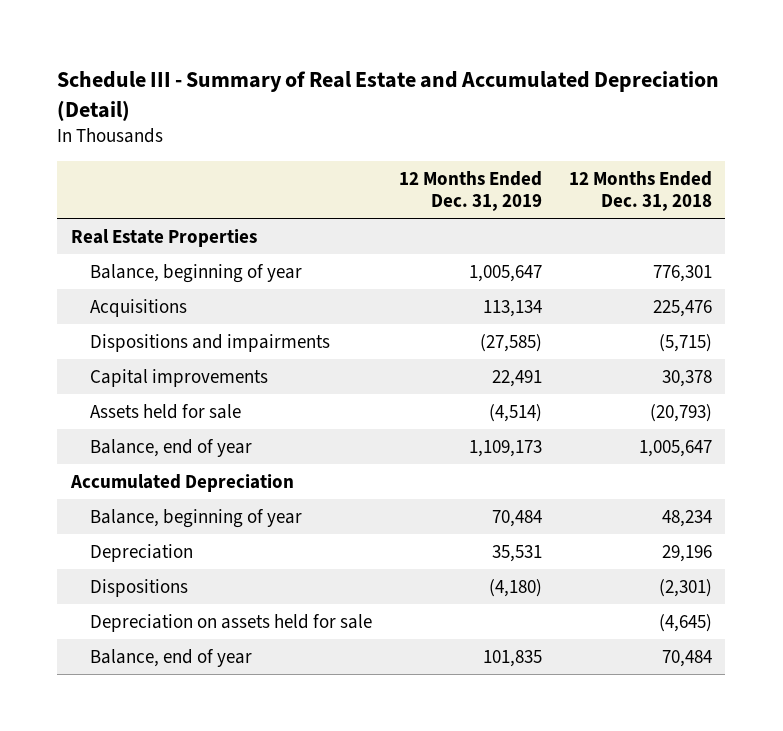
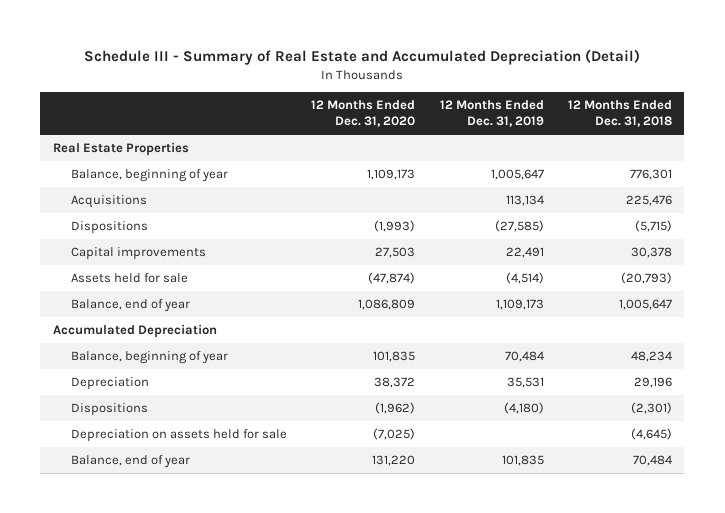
- | 12 Months Ended Dec. 31, 2019 | 12 Months Ended Dec. 31, 2018
+ | 12 Months Ended Dec. 31, 2020 | 12 Months Ended Dec. 31, 2019 | 12 Months Ended Dec. 31, 2018
- Dispositions and impairments | (27,585) | (5,715)
+ Dispositions | (1,993) | (27,585) | (5,715)

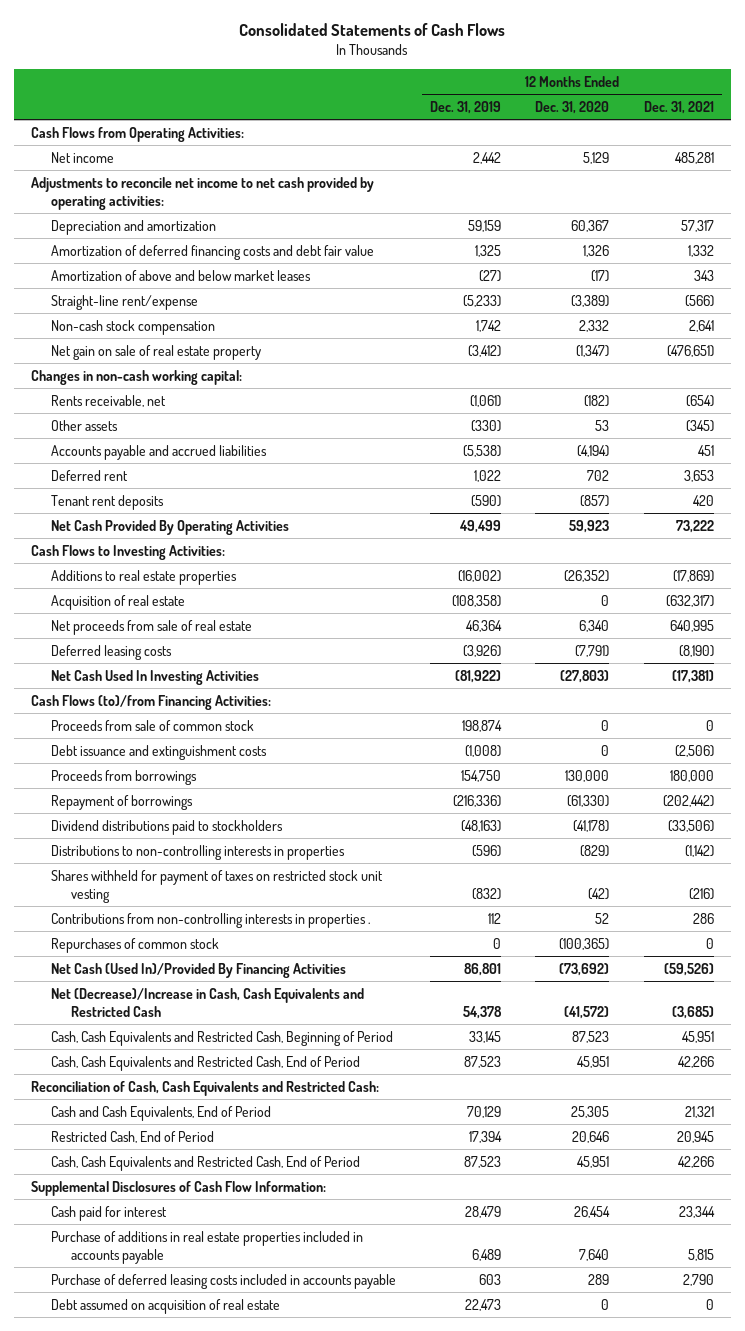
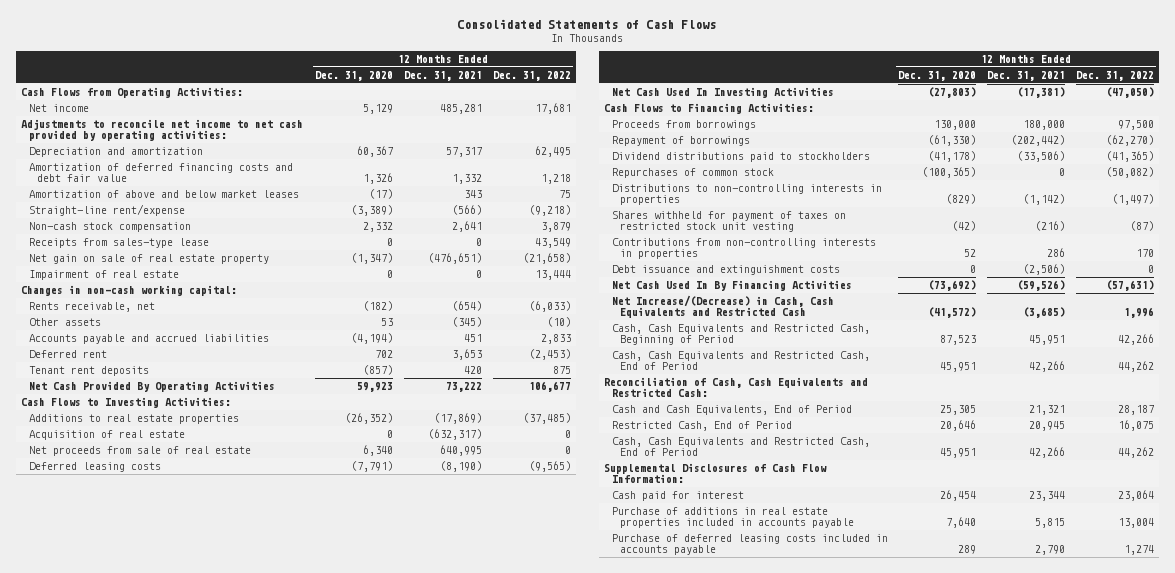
- | 12 Months Ended Dec. 31, 2019 | 12 Months Ended Dec. 31, 2020 | 12 Months Ended Dec. 31, 2021
+ | 12 Months Ended Dec. 31, 2020 | 12 Months Ended Dec. 31, 2021 | 12 Months Ended Dec. 31, 2022
+ Receipts from sales-type lease | 0 | 0 | 43,549
+ Impairment of real estate | 0 | 0 | 13,444
- Cash Flows (to)/from Financing Activities:
- Proceeds from sale of common stock | 198,874 | 0 | 0
+ Cash Flows to Financing Activities:
moved up: Repurchases of common stock | (100,365) | 0 | (50,082)
- Contributions from non-controlling interests in properties . | 112 | 52 | 286
- Net Cash (Used In)/Provided By Financing Activities | 86,801 | (73,692) | (59,526)
- Net (Decrease)/Increase in Cash, Cash Equivalents and Restricted Cash | 54,378 | (41,572) | (3,685)
+ Contributions from non-controlling interests in properties | 52 | 286 | 170
moved down: Debt issuance and extinguishment costs | 0 | (2,506) | 0
+ Net Cash Used In By Financing Activities | (73,692) | (59,526) | (57,631)
+ Net Increase/(Decrease) in Cash, Cash Equivalents and Restricted Cash | (41,572) | (3,685) | 1,996
- Debt assumed on acquisition of real estate | 22,473 | 0 | 0

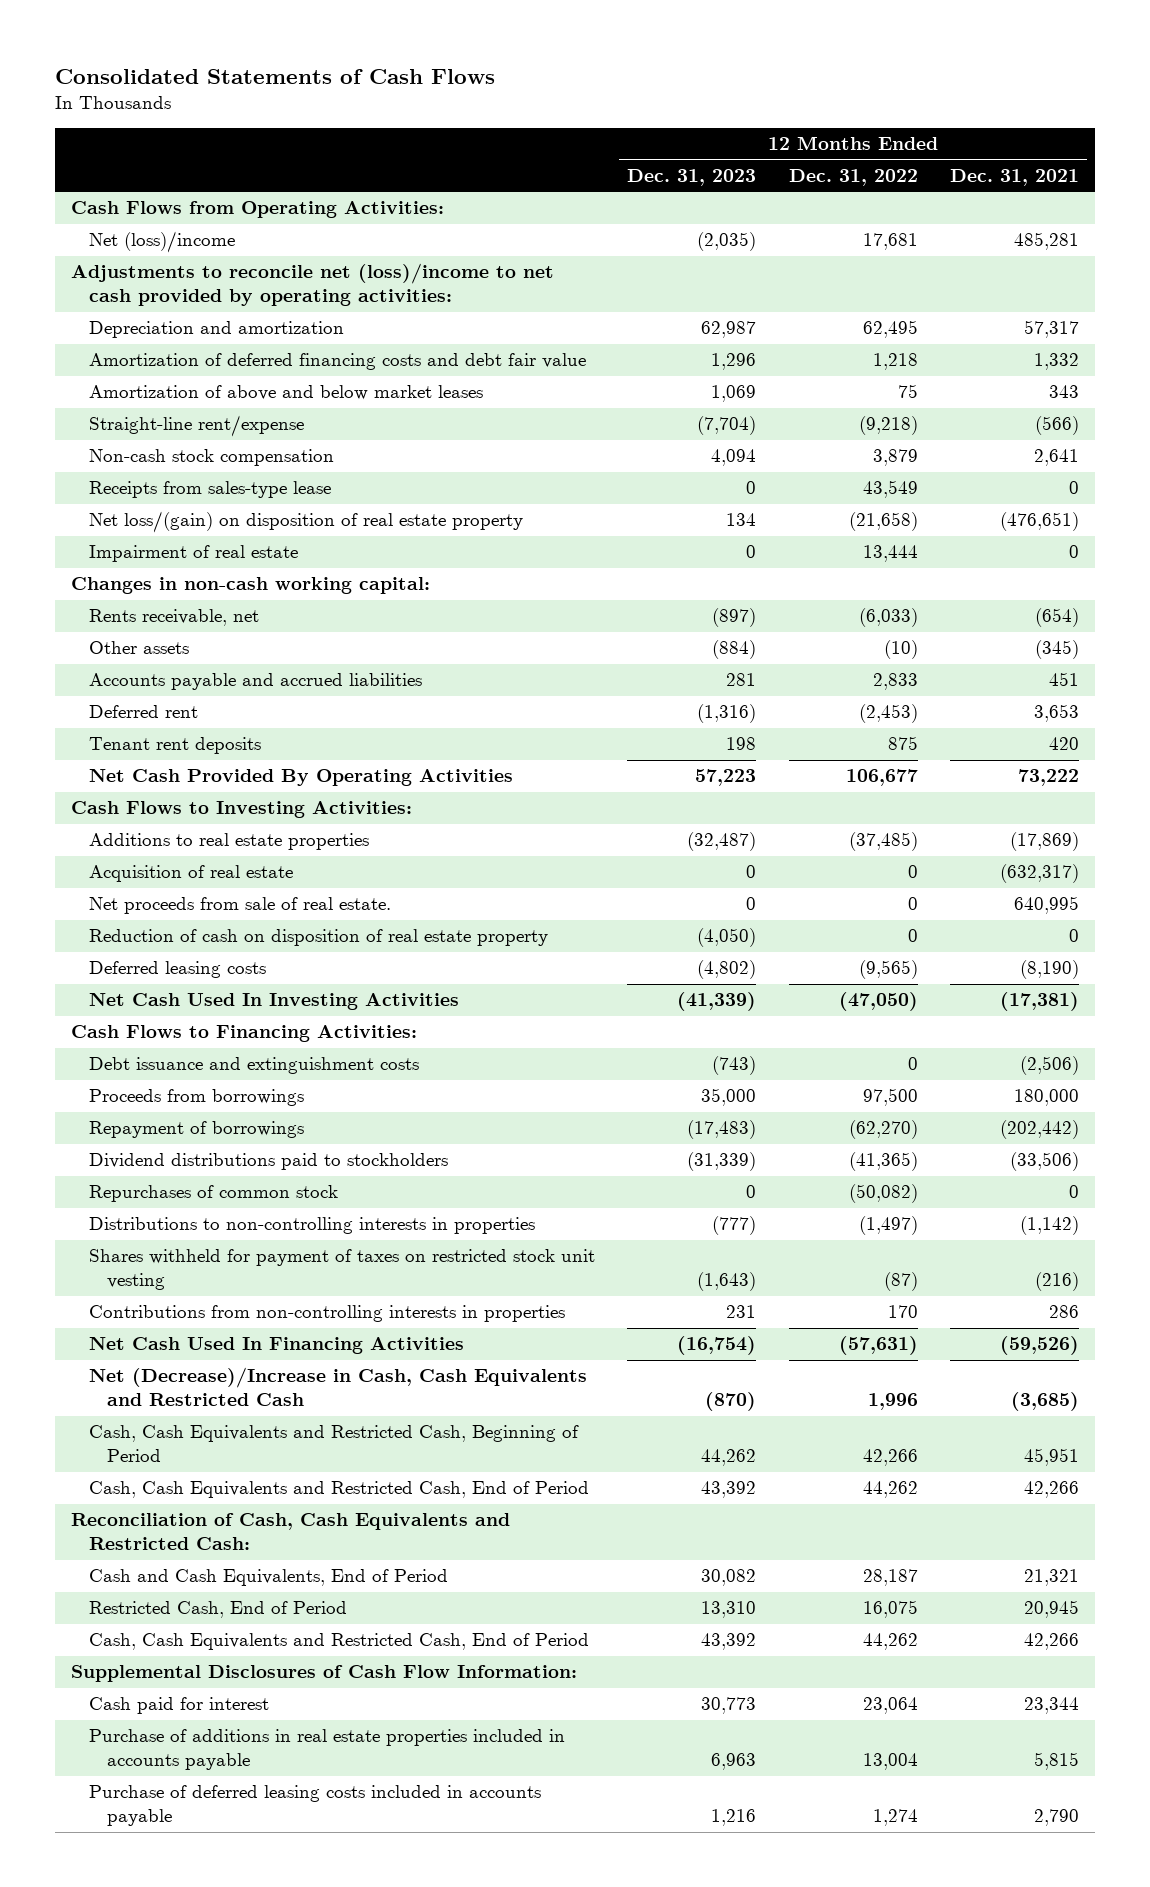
- | 12 Months Ended Dec. 31, 2020 | 12 Months Ended Dec. 31, 2021 | 12 Months Ended Dec. 31, 2022
+ | 12 Months Ended Dec. 31, 2023 | 12 Months Ended Dec. 31, 2022 | 12 Months Ended Dec. 31, 2021
- Net income | 5,129 | 485,281 | 17,681
- Adjustments to reconcile net income to net cash provided by operating activities:
+ Net (loss)/income | (2,035) | 17,681 | 485,281
+ Adjustments to reconcile net (loss)/income to net cash provided by operating activities:
- Net gain on sale of real estate property | (1,347) | (476,651) | (21,658)
+ Net loss/(gain) on disposition of real estate property | 134 | (21,658) | (476,651)
- Net proceeds from sale of real estate | 6,340 | 640,995 | 0
+ Net proceeds from sale of real estate. | 0 | 0 | 640,995
+ Reduction of cash on disposition of real estate property | (4,050) | 0 | 0
moved up: Debt issuance and extinguishment costs | (743) | 0 | (2,506)
- Net Cash Used In By Financing Activities | (73,692) | (59,526) | (57,631)
- Net Increase/(Decrease) in Cash, Cash Equivalents and Restricted Cash | (41,572) | (3,685) | 1,996
+ Net Cash Used In Financing Activities | (16,754) | (57,631) | (59,526)
+ Net (Decrease)/Increase in Cash, Cash Equivalents and Restricted Cash | (870) | 1,996 | (3,685)

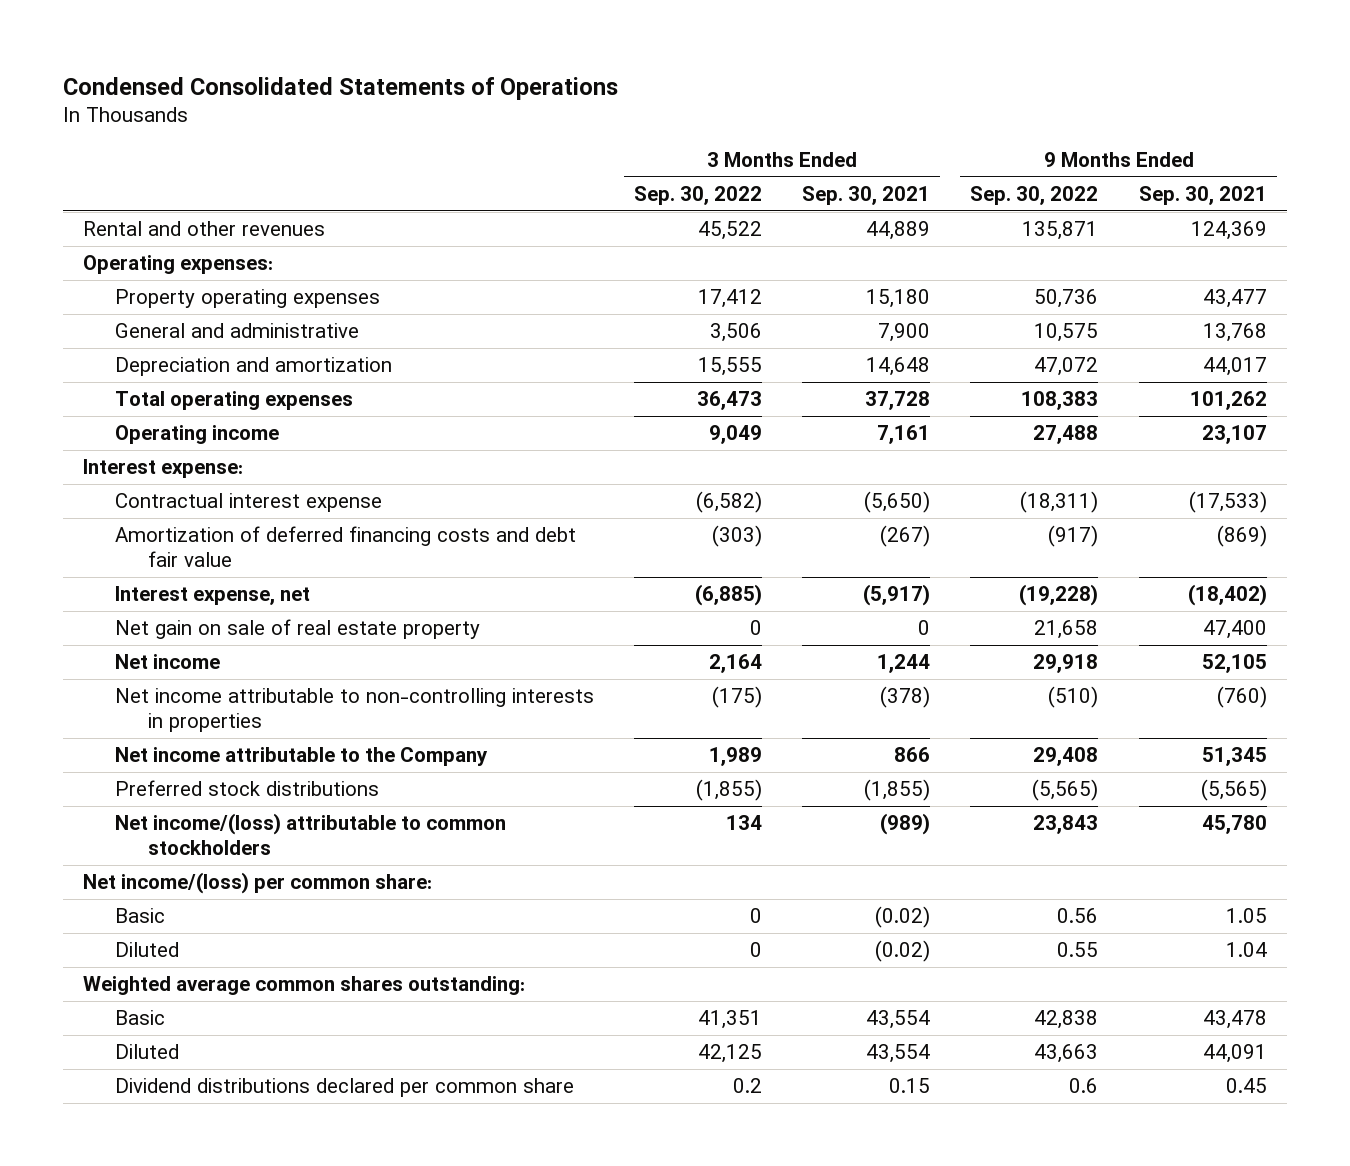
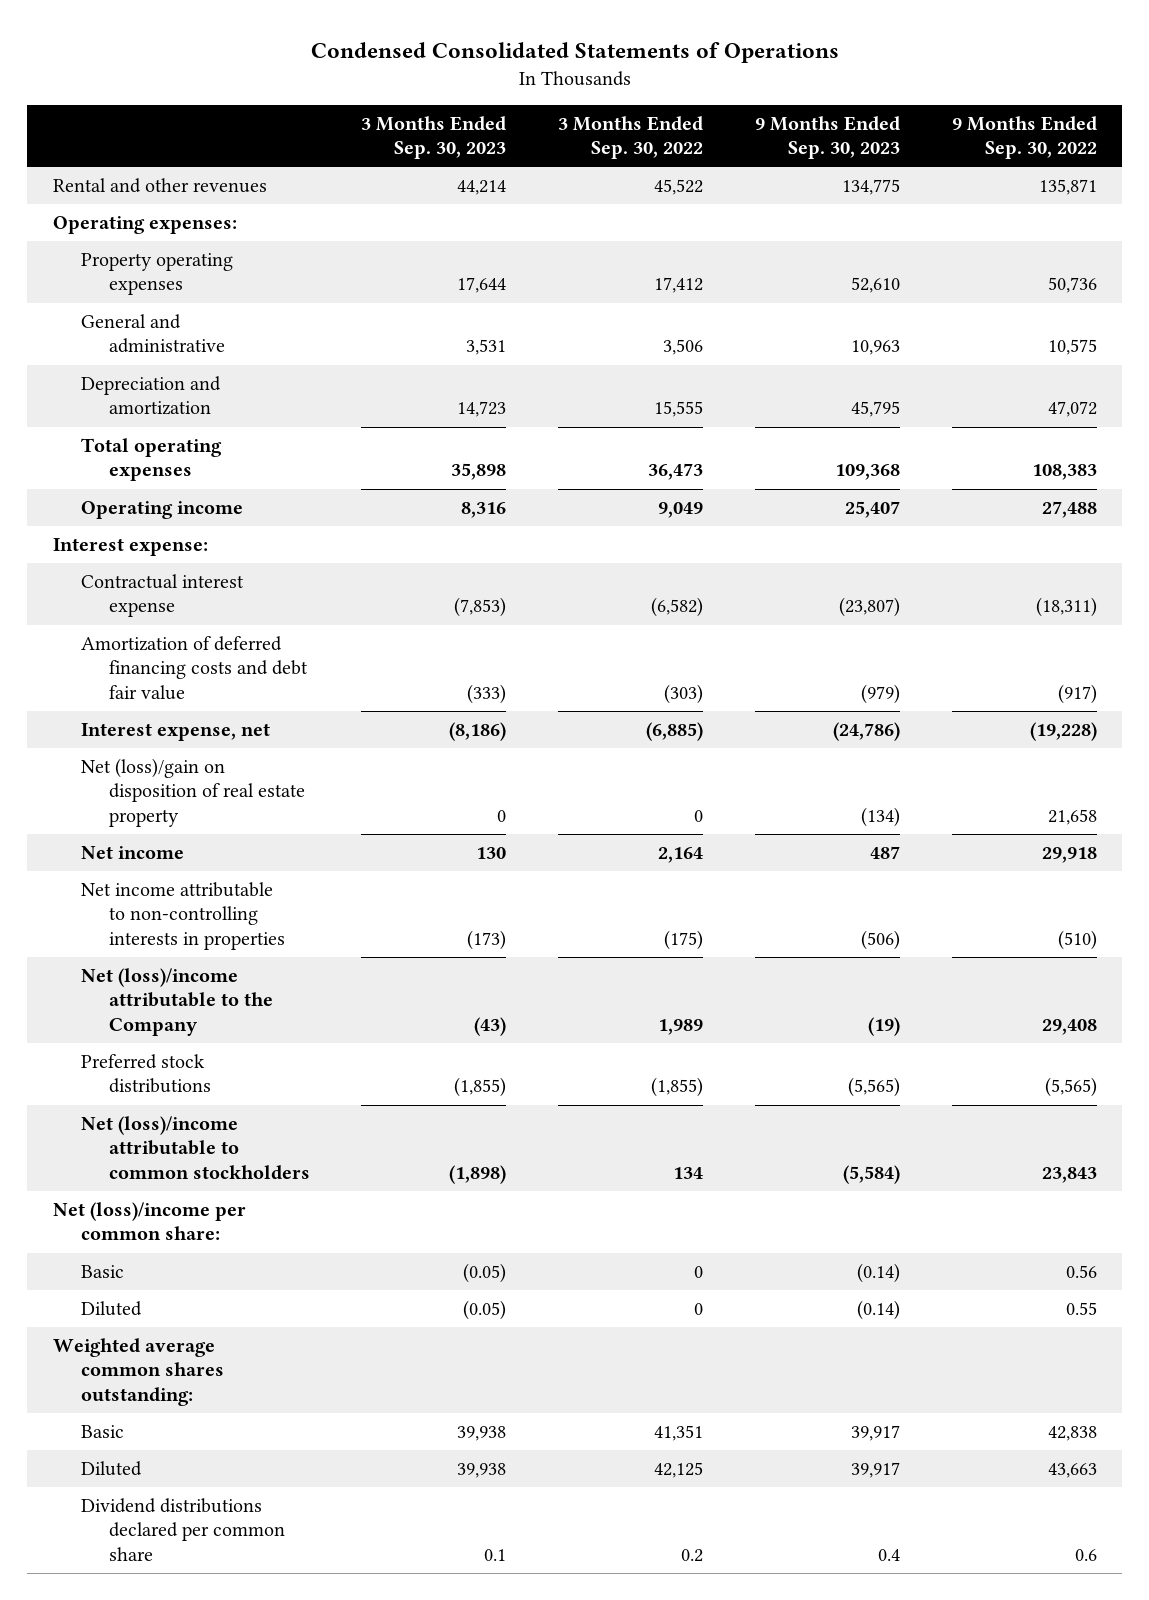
- | 3 Months Ended Sep. 30, 2022 | 3 Months Ended Sep. 30, 2021 | 9 Months Ended Sep. 30, 2022 | 9 Months Ended Sep. 30, 2021
+ | 3 Months Ended Sep. 30, 2023 | 3 Months Ended Sep. 30, 2022 | 9 Months Ended Sep. 30, 2023 | 9 Months Ended Sep. 30, 2022
- Net gain on sale of real estate property | 0 | 0 | 21,658 | 47,400
+ Net (loss)/gain on disposition of real estate property | 0 | 0 | (134) | 21,658
- Net income attributable to the Company | 1,989 | 866 | 29,408 | 51,345
+ Net (loss)/income attributable to the Company | (43) | 1,989 | (19) | 29,408
- Net income/(loss) attributable to common stockholders | 134 | (989) | 23,843 | 45,780
- Net income/(loss) per common share:
+ Net (loss)/income attributable to common stockholders | (1,898) | 134 | (5,584) | 23,843
+ Net (loss)/income per common share:

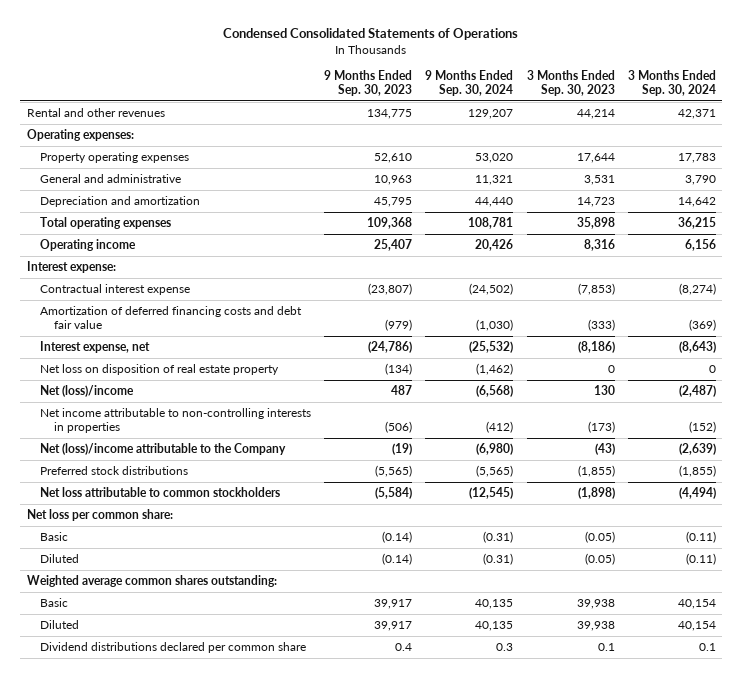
- | 3 Months Ended Sep. 30, 2023 | 3 Months Ended Sep. 30, 2022 | 9 Months Ended Sep. 30, 2023 | 9 Months Ended Sep. 30, 2022
+ | 9 Months Ended Sep. 30, 2023 | 9 Months Ended Sep. 30, 2024 | 3 Months Ended Sep. 30, 2023 | 3 Months Ended Sep. 30, 2024
- Net (loss)/gain on disposition of real estate property | 0 | 0 | (134) | 21,658
- Net income | 130 | 2,164 | 487 | 29,918
+ Net loss on disposition of real estate property | (134) | (1,462) | 0 | 0
+ Net (loss)/income | 487 | (6,568) | 130 | (2,487)
- Net (loss)/income attributable to common stockholders | (1,898) | 134 | (5,584) | 23,843
- Net (loss)/income per common share:
+ Net loss attributable to common stockholders | (5,584) | (12,545) | (1,898) | (4,494)
+ Net loss per common share:

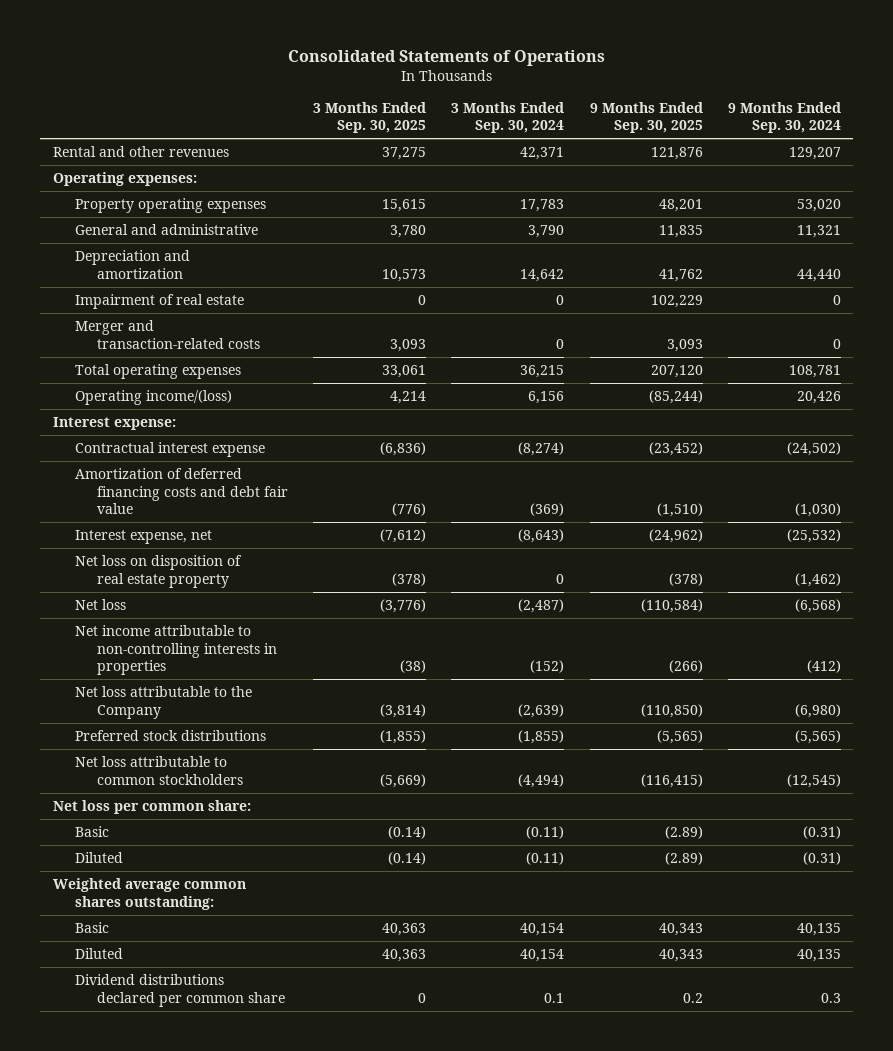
- Condensed Consolidated Statements of Operations
+ Consolidated Statements of Operations
- | 9 Months Ended Sep. 30, 2023 | 9 Months Ended Sep. 30, 2024 | 3 Months Ended Sep. 30, 2023 | 3 Months Ended Sep. 30, 2024
+ | 3 Months Ended Sep. 30, 2025 | 3 Months Ended Sep. 30, 2024 | 9 Months Ended Sep. 30, 2025 | 9 Months Ended Sep. 30, 2024
+ Impairment of real estate | 0 | 0 | 102,229 | 0
+ Merger and transaction-related costs | 3,093 | 0 | 3,093 | 0
- Operating income | 25,407 | 20,426 | 8,316 | 6,156
+ Operating income/(loss) | 4,214 | 6,156 | (85,244) | 20,426
- Net (loss)/income | 487 | (6,568) | 130 | (2,487)
+ Net loss | (3,776) | (2,487) | (110,584) | (6,568)
- Net (loss)/income attributable to the Company | (19) | (6,980) | (43) | (2,639)
+ Net loss attributable to the Company | (3,814) | (2,639) | (110,850) | (6,980)

